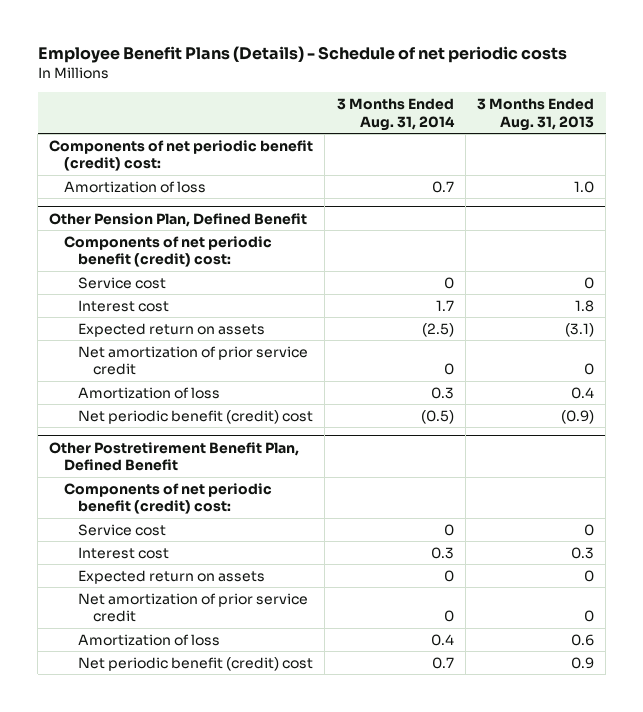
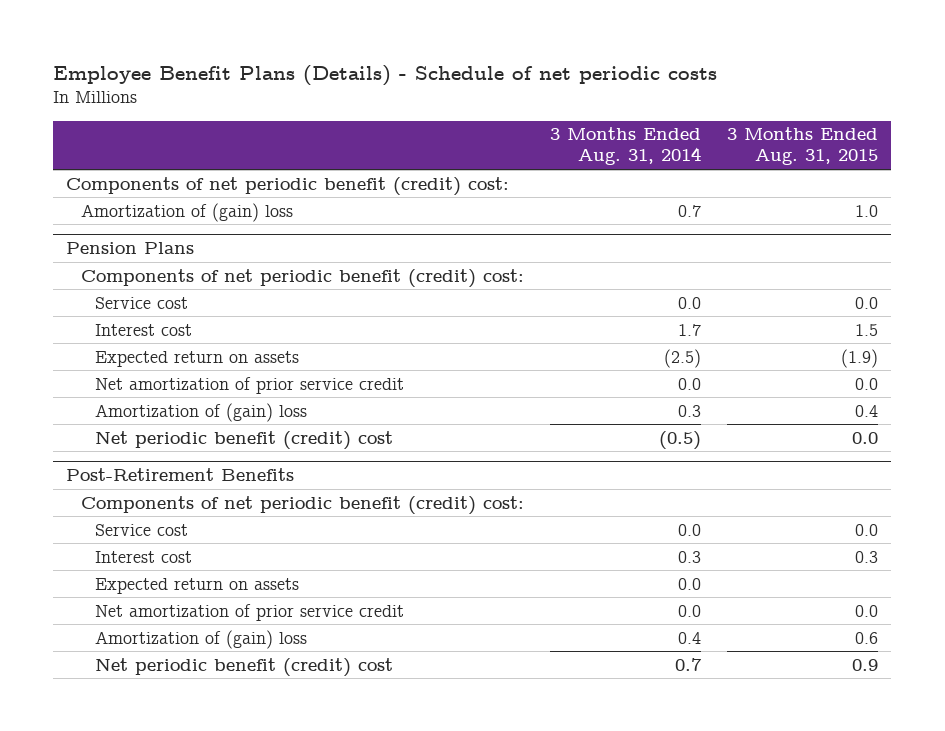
- | 3 Months Ended Aug. 31, 2014 | 3 Months Ended Aug. 31, 2013
+ | 3 Months Ended Aug. 31, 2014 | 3 Months Ended Aug. 31, 2015
- Amortization of loss | 0.7 | 1.0
- Other Pension Plan, Defined Benefit
+ Amortization of (gain) loss | 0.7 | 1.0
+ Pension Plans
- Service cost | 0 | 0
+ Service cost | 0.0 | 0.0
- Net amortization of prior service credit | 0 | 0
- Amortization of loss | 0.3 | 0.4
+ Net amortization of prior service credit | 0.0 | 0.0
+ Amortization of (gain) loss | 0.3 | 0.4
- Other Postretirement Benefit Plan, Defined Benefit
+ Post-Retirement Benefits
- Service cost | 0 | 0
+ Service cost | 0.0 | 0.0
- Expected return on assets | 0 | 0
- Net amortization of prior service credit | 0 | 0
- Amortization of loss | 0.4 | 0.6
+ Expected return on assets | 0.0 |
+ Net amortization of prior service credit | 0.0 | 0.0
+ Amortization of (gain) loss | 0.4 | 0.6

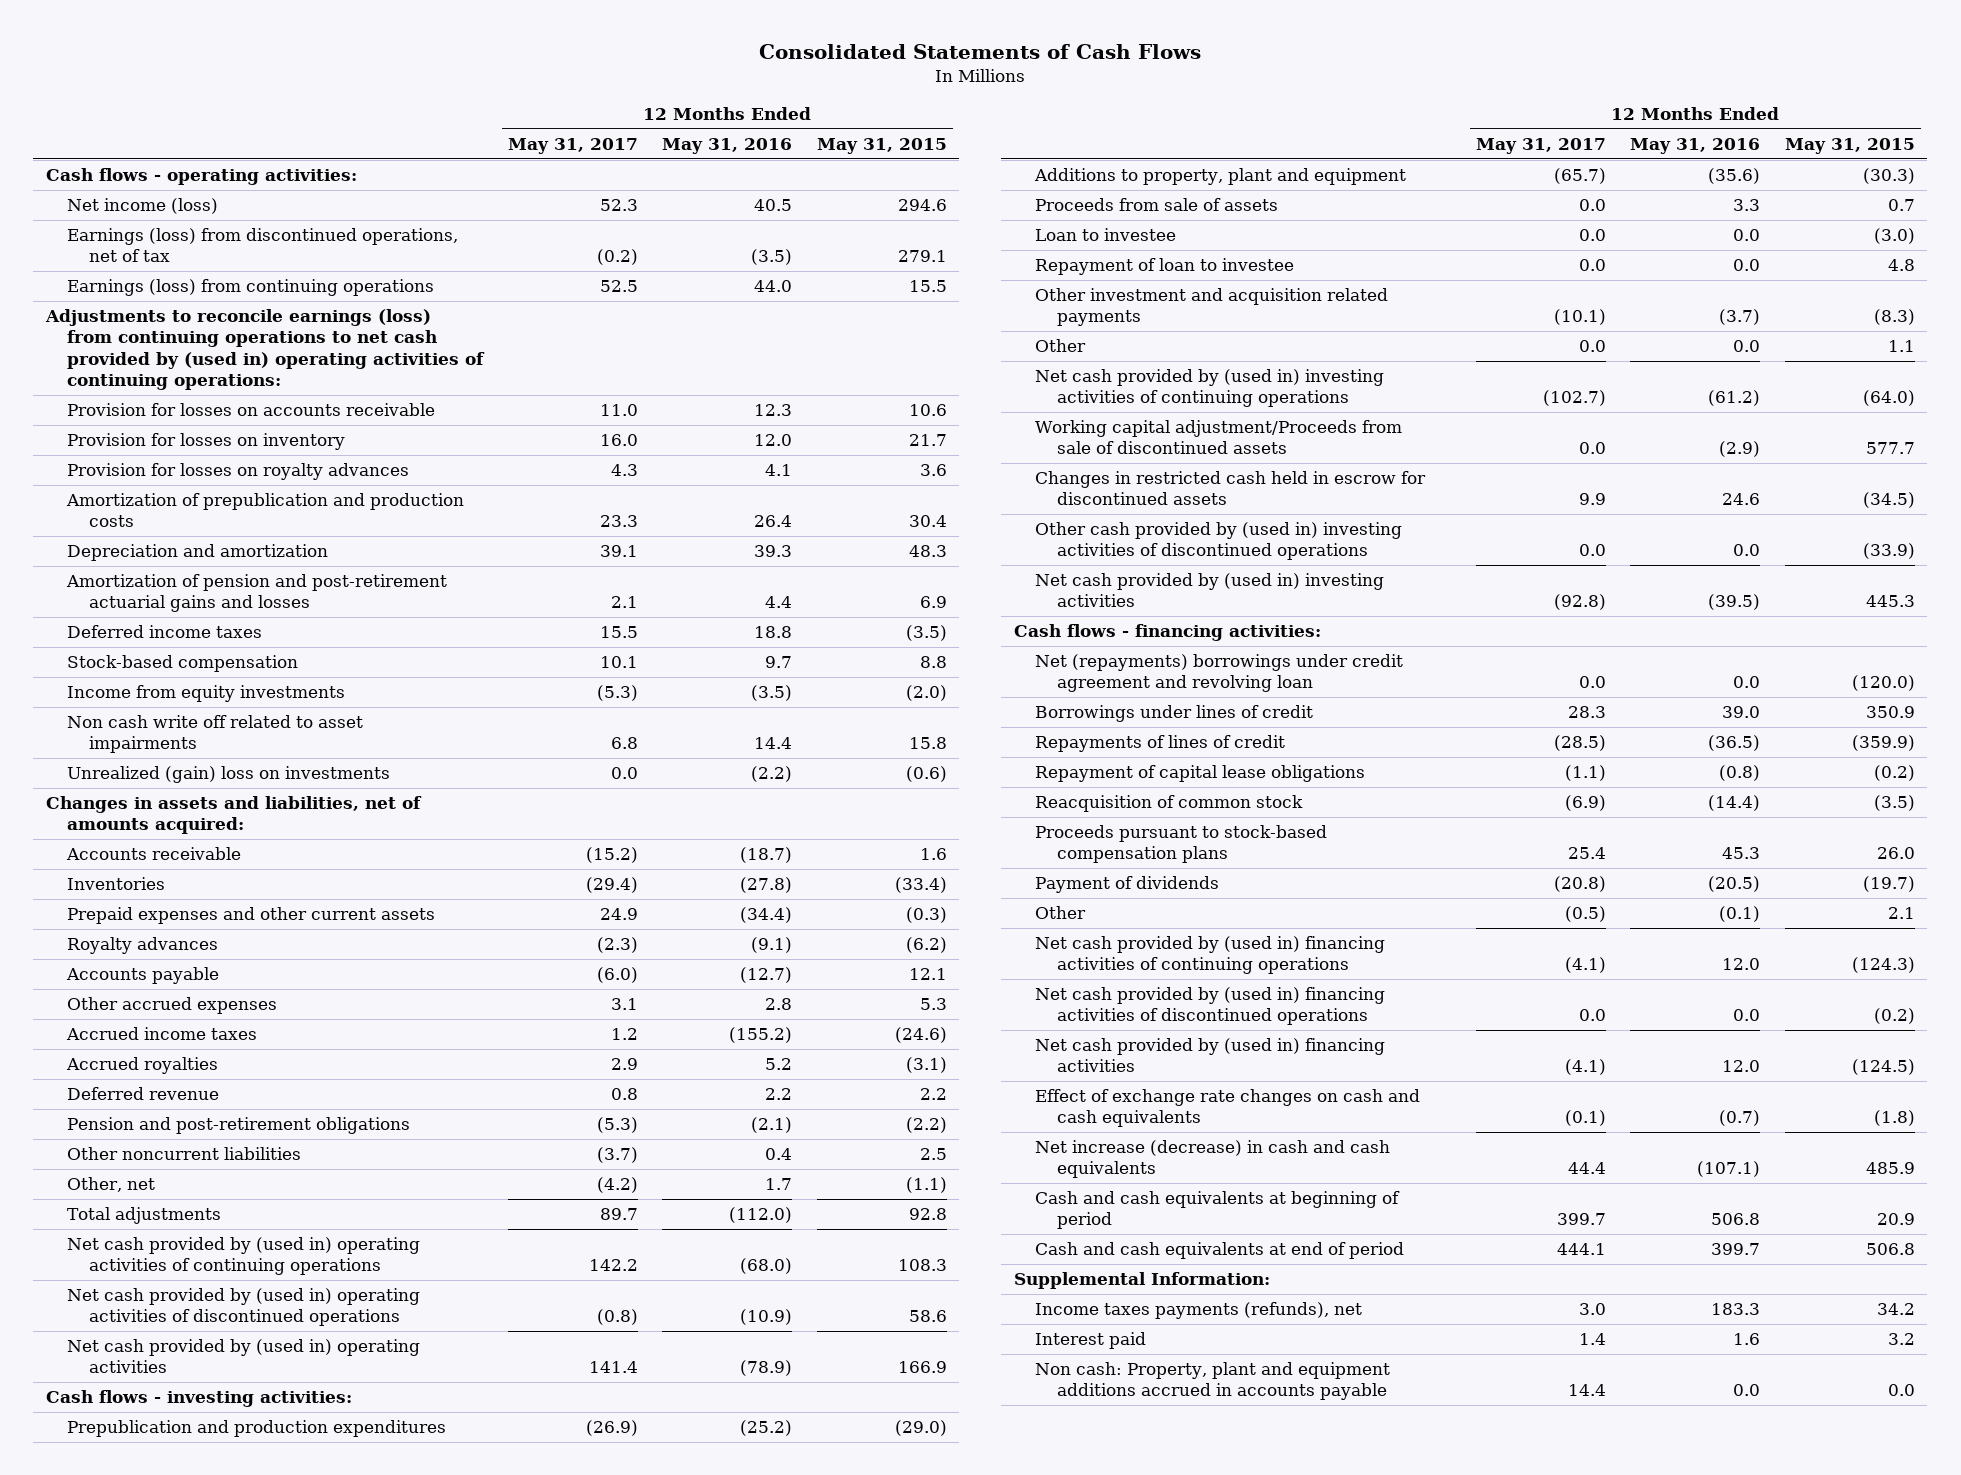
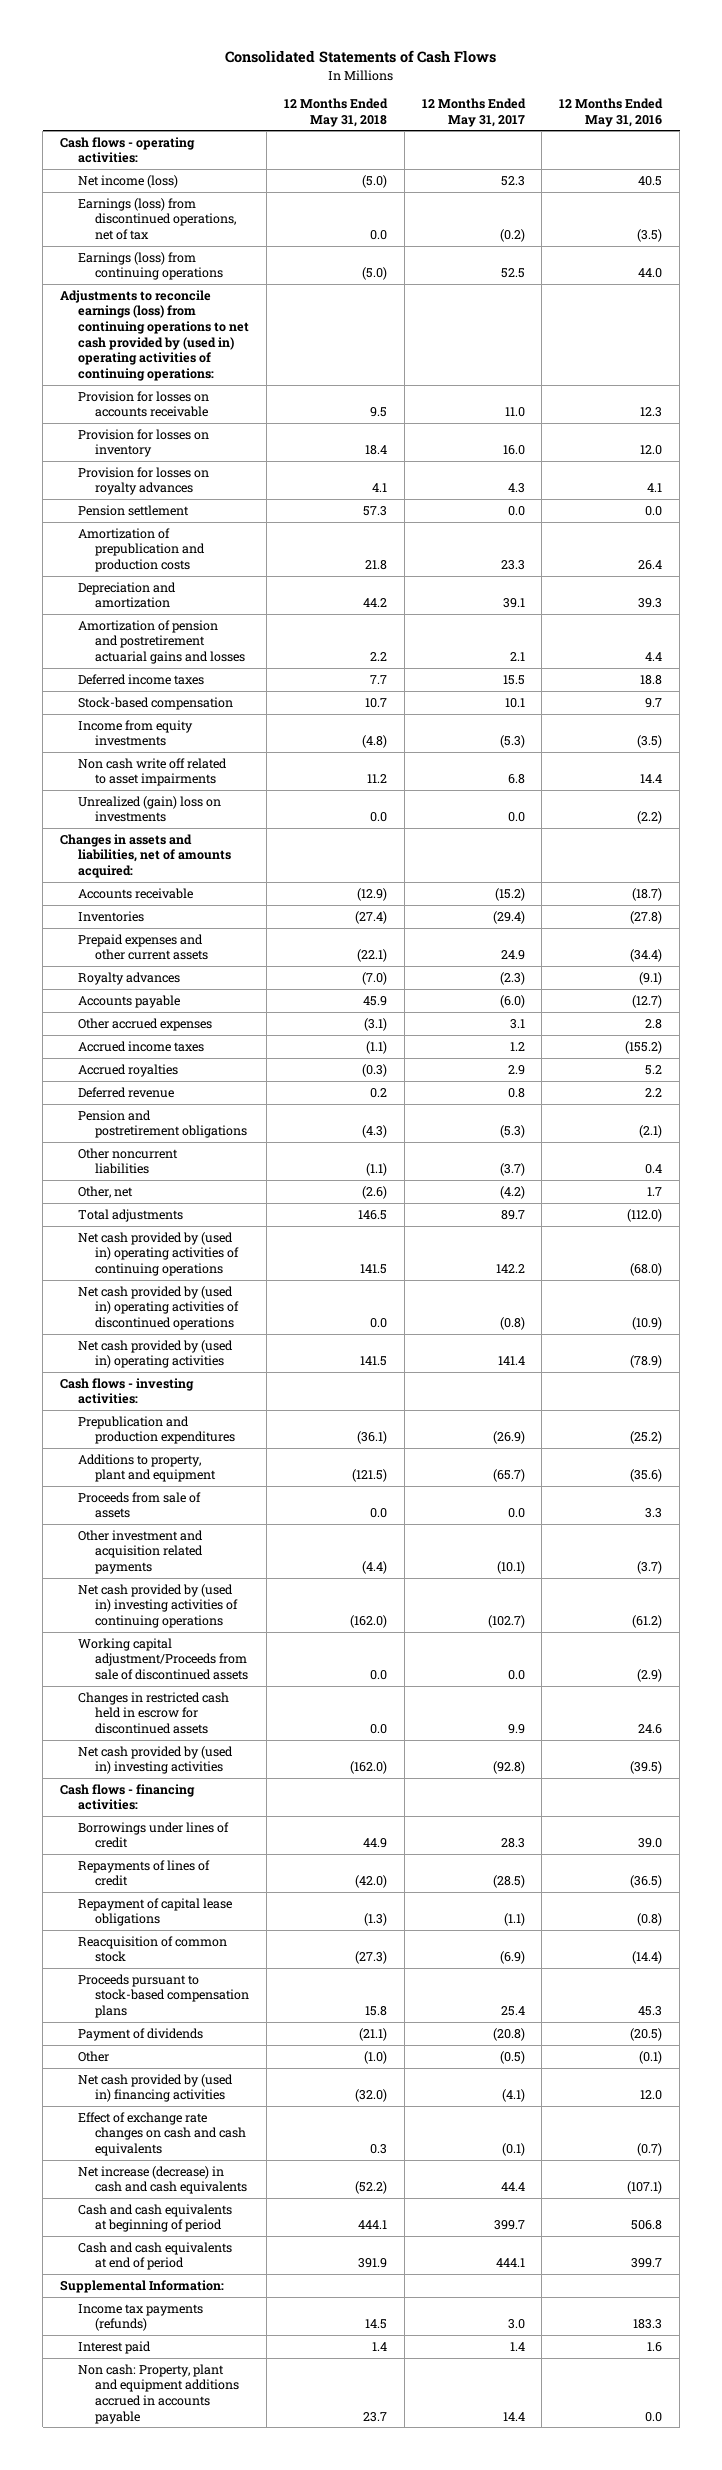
- | 12 Months Ended May 31, 2017 | 12 Months Ended May 31, 2016 | 12 Months Ended May 31, 2015
+ | 12 Months Ended May 31, 2018 | 12 Months Ended May 31, 2017 | 12 Months Ended May 31, 2016
+ Pension settlement | 57.3 | 0.0 | 0.0
- Amortization of pension and post-retirement actuarial gains and losses | 2.1 | 4.4 | 6.9
+ Amortization of pension and postretirement actuarial gains and losses | 2.2 | 2.1 | 4.4
- Pension and post-retirement obligations | (5.3) | (2.1) | (2.2)
+ Pension and postretirement obligations | (4.3) | (5.3) | (2.1)
- Loan to investee | 0.0 | 0.0 | (3.0)
- Repayment of loan to investee | 0.0 | 0.0 | 4.8
- Other | 0.0 | 0.0 | 1.1
- Other cash provided by (used in) investing activities of discontinued operations | 0.0 | 0.0 | (33.9)
- Net (repayments) borrowings under credit agreement and revolving loan | 0.0 | 0.0 | (120.0)
- Net cash provided by (used in) financing activities of continuing operations | (4.1) | 12.0 | (124.3)
- Net cash provided by (used in) financing activities of discontinued operations | 0.0 | 0.0 | (0.2)
- Income taxes payments (refunds), net | 3.0 | 183.3 | 34.2
+ Income tax payments (refunds) | 14.5 | 3.0 | 183.3

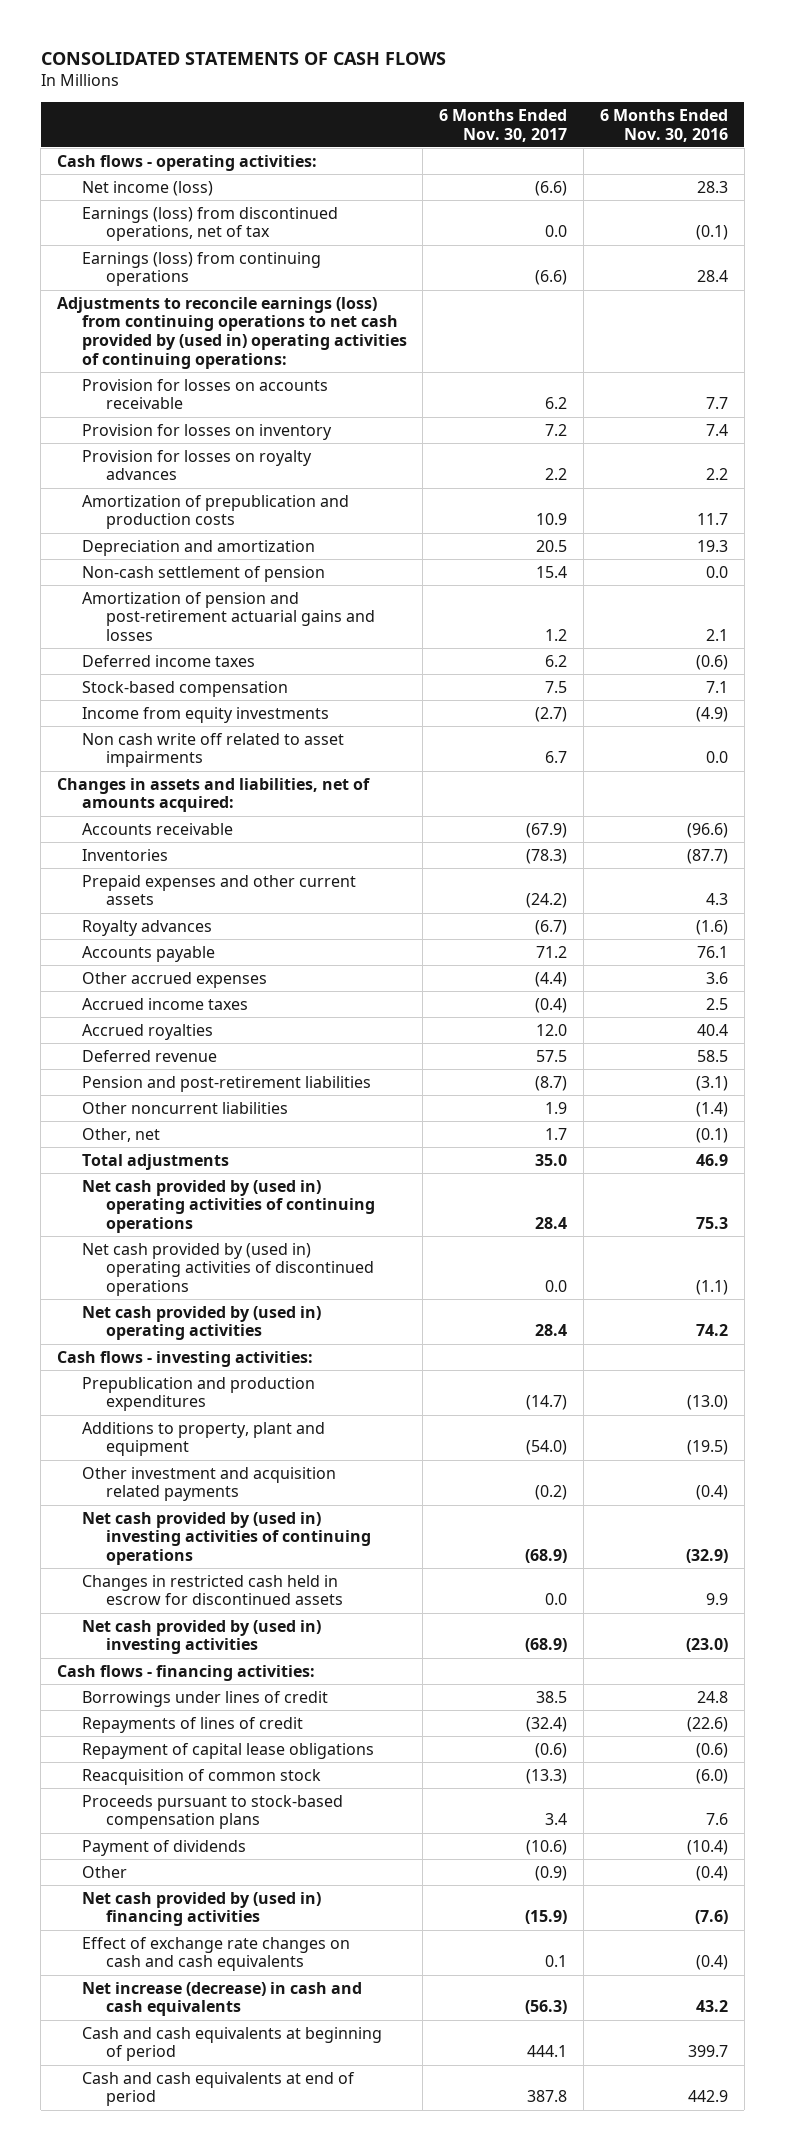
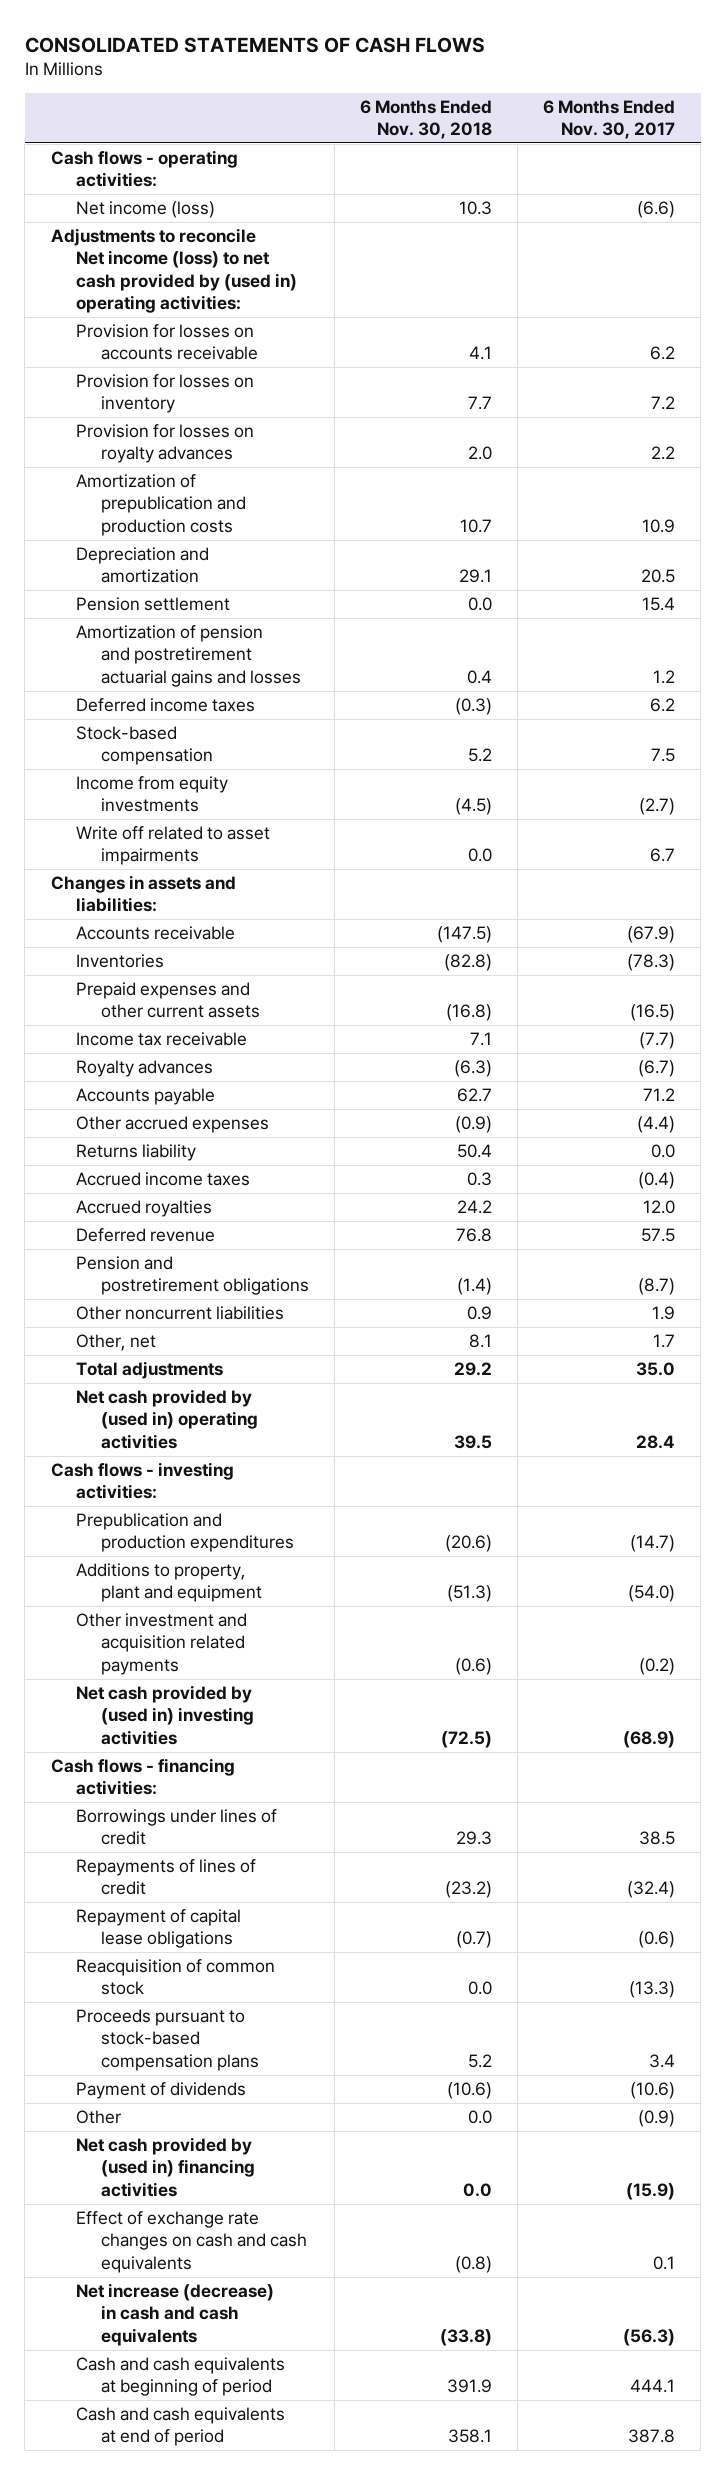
- | 6 Months Ended Nov. 30, 2017 | 6 Months Ended Nov. 30, 2016
+ | 6 Months Ended Nov. 30, 2018 | 6 Months Ended Nov. 30, 2017
- Earnings (loss) from discontinued operations, net of tax | 0.0 | (0.1)
- Earnings (loss) from continuing operations | (6.6) | 28.4
- Adjustments to reconcile earnings (loss) from continuing operations to net cash provided by (used in) operating activities of continuing operations:
+ Adjustments to reconcile Net income (loss) to net cash provided by (used in) operating activities:
- Non-cash settlement of pension | 15.4 | 0.0
- Amortization of pension and post-retirement actuarial gains and losses | 1.2 | 2.1
+ Pension settlement | 0.0 | 15.4
+ Amortization of pension and postretirement actuarial gains and losses | 0.4 | 1.2
- Non cash write off related to asset impairments | 6.7 | 0.0
- Changes in assets and liabilities, net of amounts acquired:
+ Write off related to asset impairments | 0.0 | 6.7
+ Changes in assets and liabilities:
- Prepaid expenses and other current assets | (24.2) | 4.3
+ Prepaid expenses and other current assets | (16.8) | (16.5)
+ Income tax receivable | 7.1 | (7.7)
+ Returns liability | 50.4 | 0.0
- Pension and post-retirement liabilities | (8.7) | (3.1)
+ Pension and postretirement obligations | (1.4) | (8.7)
- Net cash provided by (used in) operating activities of continuing operations | 28.4 | 75.3
- Net cash provided by (used in) operating activities of discontinued operations | 0.0 | (1.1)
- Net cash provided by (used in) investing activities of continuing operations | (68.9) | (32.9)
- Changes in restricted cash held in escrow for discontinued assets | 0.0 | 9.9

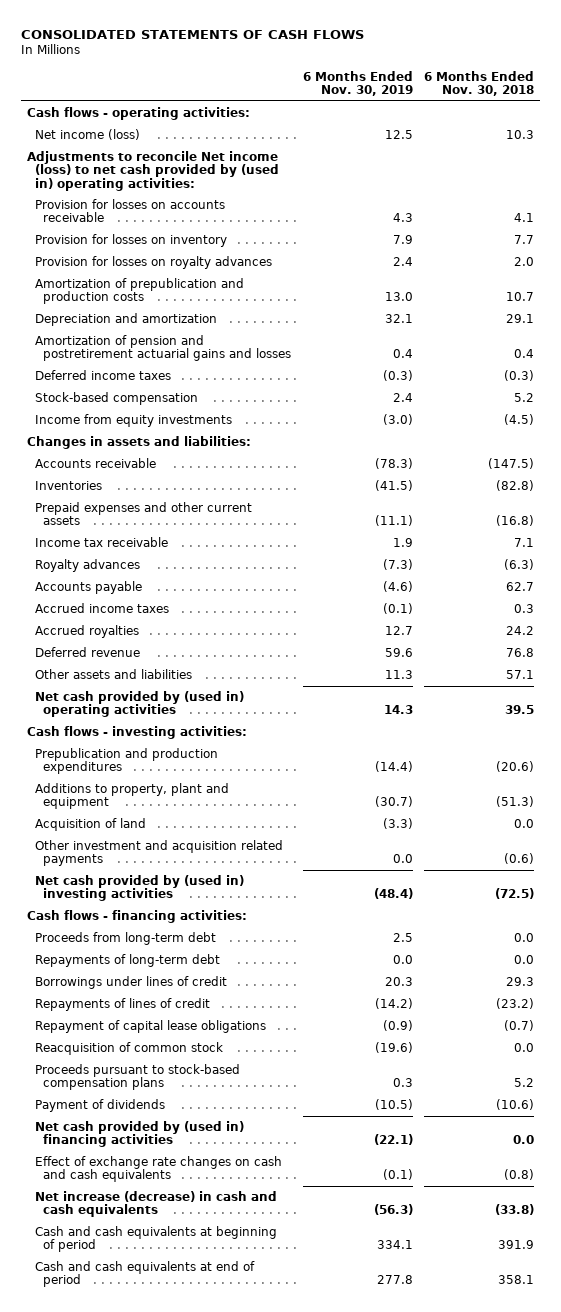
- | 6 Months Ended Nov. 30, 2018 | 6 Months Ended Nov. 30, 2017
+ | 6 Months Ended Nov. 30, 2019 | 6 Months Ended Nov. 30, 2018
- Pension settlement | 0.0 | 15.4
- Write off related to asset impairments | 0.0 | 6.7
- Other accrued expenses | (0.9) | (4.4)
- Returns liability | 50.4 | 0.0
- Pension and postretirement obligations | (1.4) | (8.7)
- Other noncurrent liabilities | 0.9 | 1.9
- Other, net | 8.1 | 1.7
- Total adjustments | 29.2 | 35.0
+ Other assets and liabilities | 11.3 | 57.1
+ Acquisition of land | (3.3) | 0.0
+ Proceeds from long-term debt | 2.5 | 0.0
+ Repayments of long-term debt | 0.0 | 0.0
- Other | 0.0 | (0.9)

